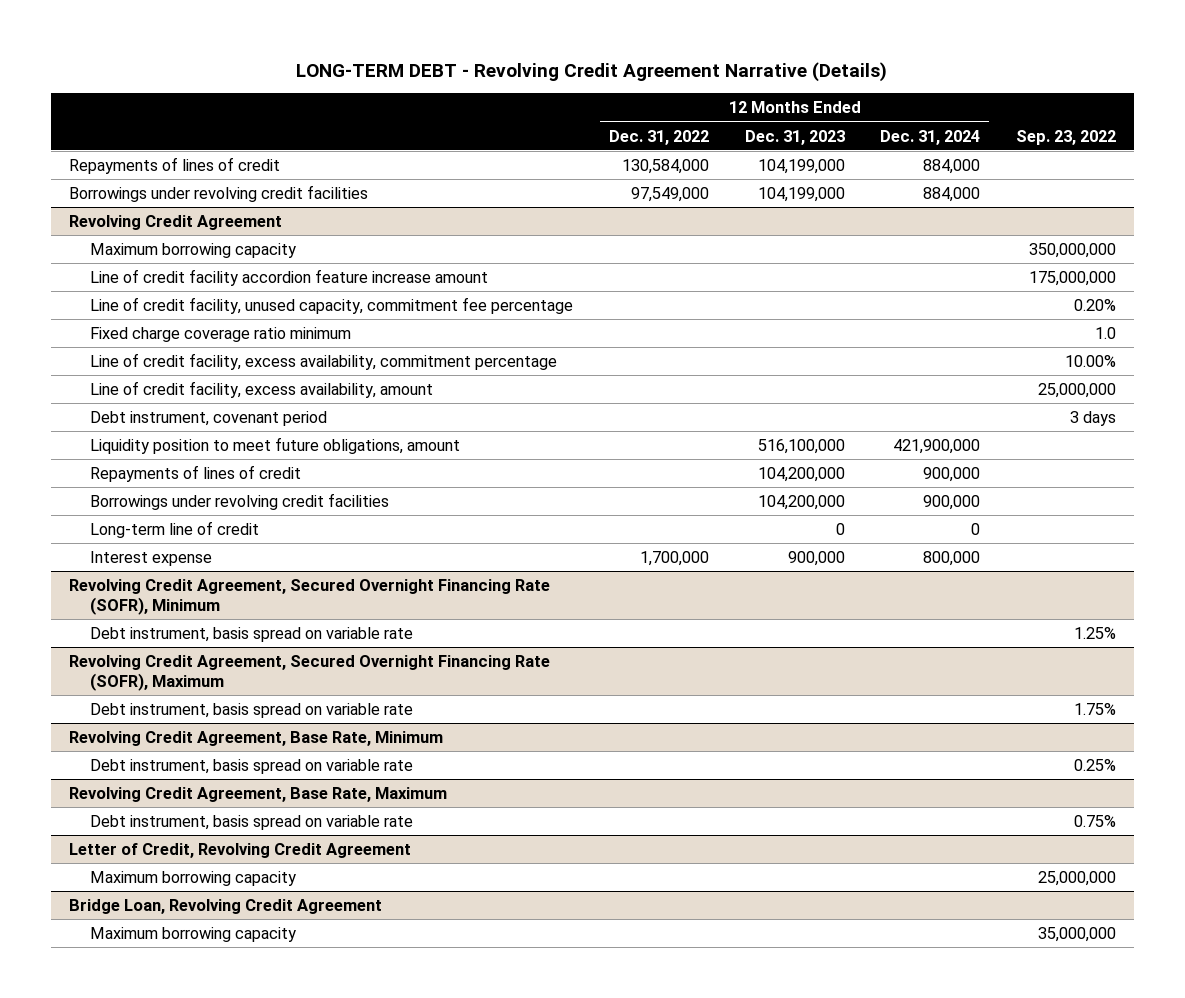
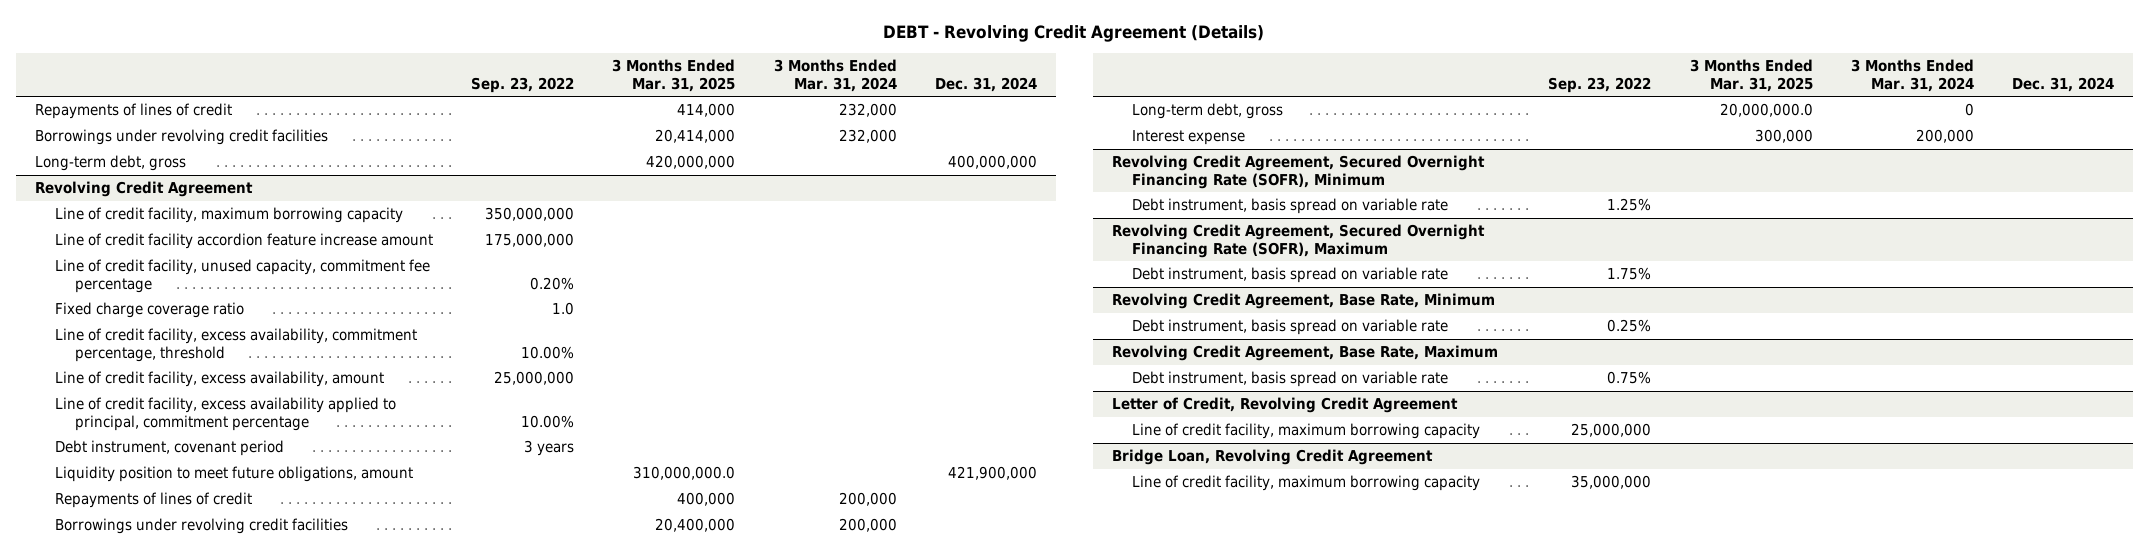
- LONG-TERM DEBT - Revolving Credit Agreement Narrative (Details)
+ DEBT - Revolving Credit Agreement (Details)
- | 12 Months Ended Dec. 31, 2022 | 12 Months Ended Dec. 31, 2023 | 12 Months Ended Dec. 31, 2024 | Sep. 23, 2022
+ | Sep. 23, 2022 | 3 Months Ended Mar. 31, 2025 | 3 Months Ended Mar. 31, 2024 | Dec. 31, 2024
+ Long-term debt, gross | | 420,000,000 | | 400,000,000
@ Revolving Credit Agreement
- Maximum borrowing capacity | | | | 350,000,000
+ Line of credit facility, maximum borrowing capacity | 350,000,000 | | |
- Fixed charge coverage ratio minimum | | | | 1.0
- Line of credit facility, excess availability, commitment percentage | | | | 10.00%
+ Fixed charge coverage ratio | 1.0 | | |
+ Line of credit facility, excess availability, commitment percentage, threshold | 10.00% | | |
- Debt instrument, covenant period | | | | 3 days
+ Line of credit facility, excess availability applied to principal, commitment percentage | 10.00% | | |
+ Debt instrument, covenant period | 3 years | | |
- Long-term line of credit | | 0 | 0 |
+ Long-term debt, gross | | 20,000,000.0 | 0 |
@ Letter of Credit, Revolving Credit Agreement
- Maximum borrowing capacity | | | | 25,000,000
+ Line of credit facility, maximum borrowing capacity | 25,000,000 | | |
@ Bridge Loan, Revolving Credit Agreement
- Maximum borrowing capacity | | | | 35,000,000
+ Line of credit facility, maximum borrowing capacity | 35,000,000 | | |

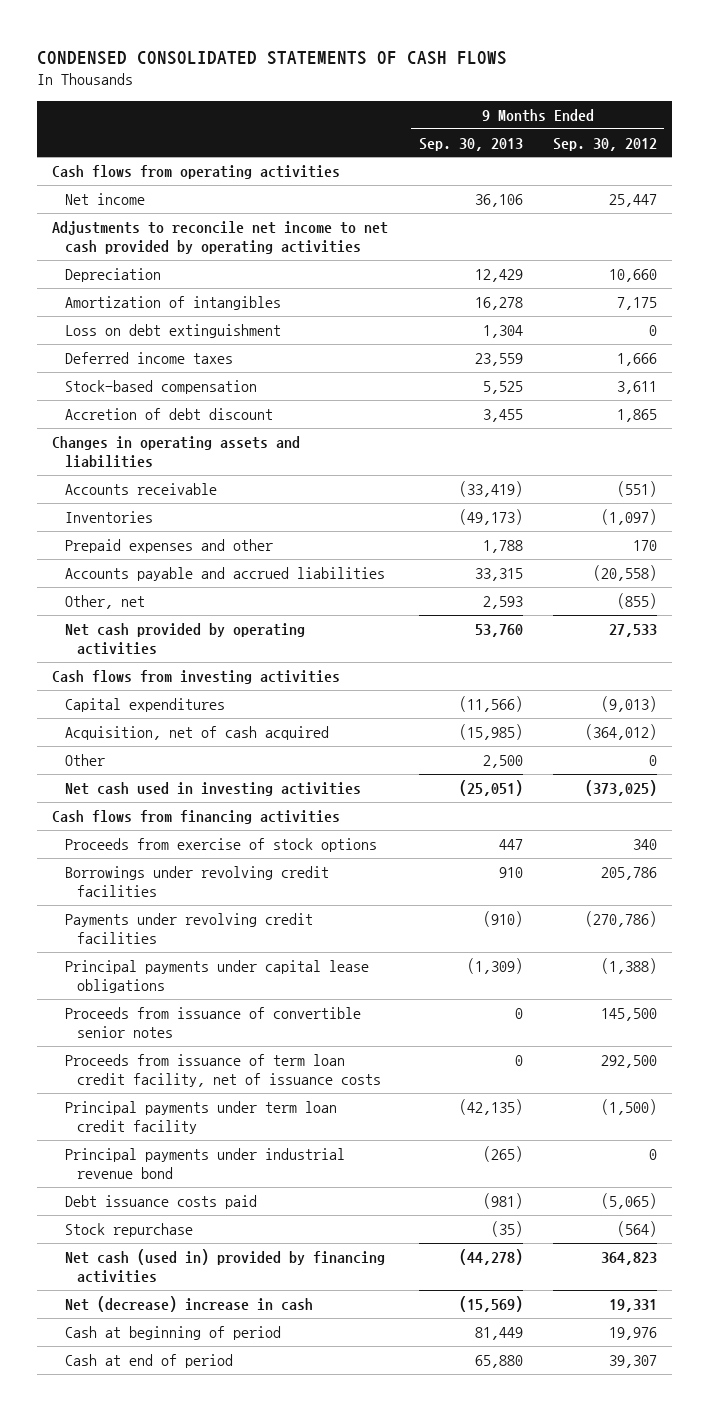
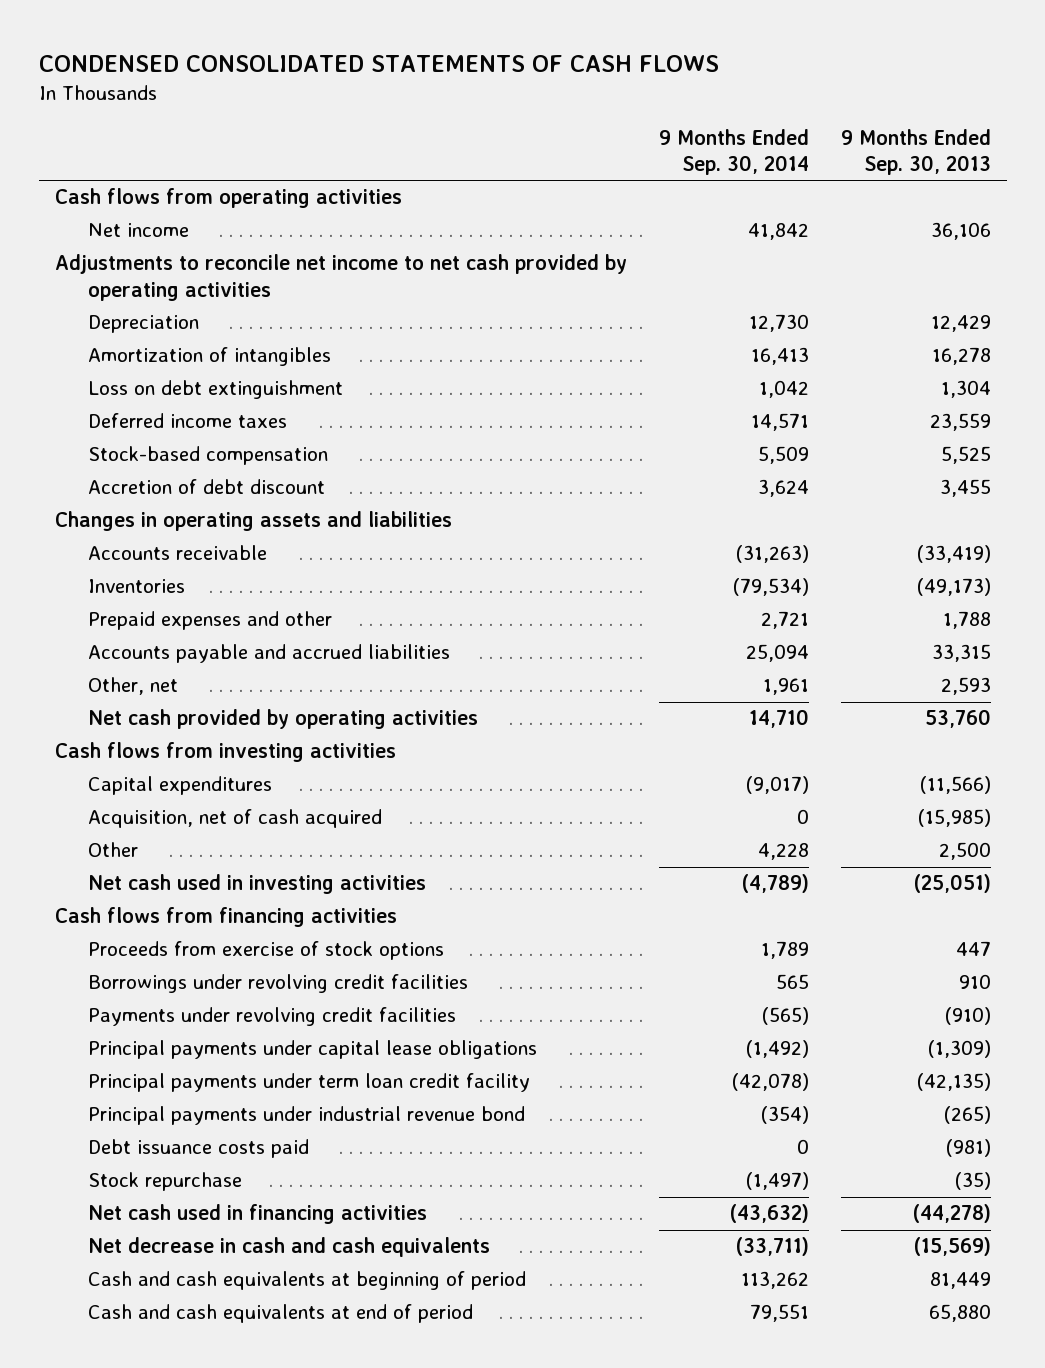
- | 9 Months Ended Sep. 30, 2013 | 9 Months Ended Sep. 30, 2012
+ | 9 Months Ended Sep. 30, 2014 | 9 Months Ended Sep. 30, 2013
- Proceeds from issuance of convertible senior notes | 0 | 145,500
- Proceeds from issuance of term loan credit facility, net of issuance costs | 0 | 292,500
- Net cash (used in) provided by financing activities | (44,278) | 364,823
- Net (decrease) increase in cash | (15,569) | 19,331
- Cash at beginning of period | 81,449 | 19,976
- Cash at end of period | 65,880 | 39,307
+ Net cash used in financing activities | (43,632) | (44,278)
+ Net decrease in cash and cash equivalents | (33,711) | (15,569)
+ Cash and cash equivalents at beginning of period | 113,262 | 81,449
+ Cash and cash equivalents at end of period | 79,551 | 65,880

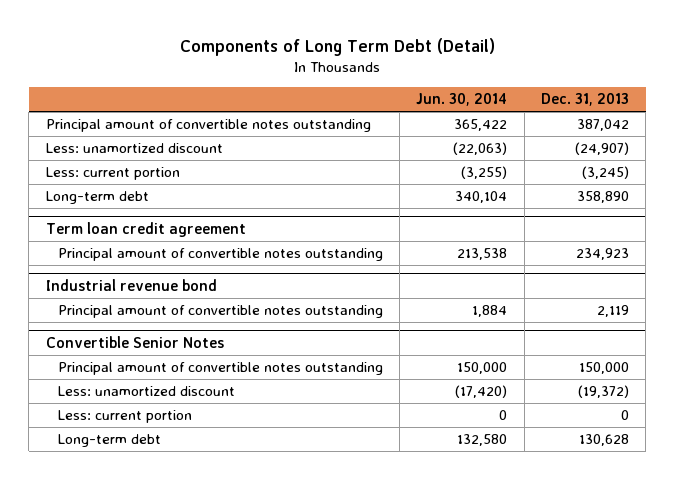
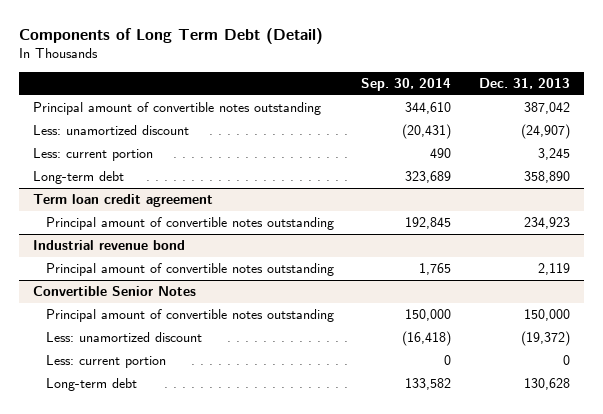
- | Jun. 30, 2014 | Dec. 31, 2013
+ | Sep. 30, 2014 | Dec. 31, 2013
- Less: current portion | (3,255) | (3,245)
+ Less: current portion | 490 | 3,245

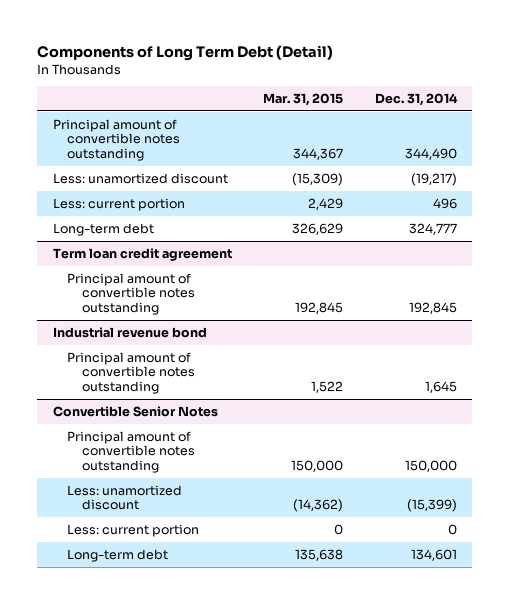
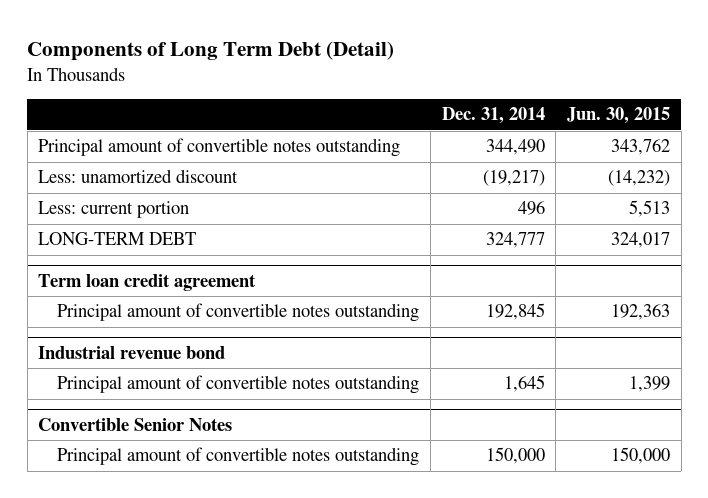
- | Mar. 31, 2015 | Dec. 31, 2014
+ | Dec. 31, 2014 | Jun. 30, 2015
- Long-term debt | 326,629 | 324,777
+ LONG-TERM DEBT | 324,777 | 324,017
@ Convertible Senior Notes
- Less: unamortized discount | (14,362) | (15,399)
- Less: current portion | 0 | 0
- Long-term debt | 135,638 | 134,601

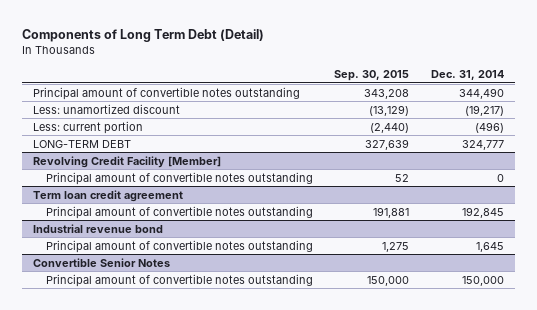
- | Dec. 31, 2014 | Jun. 30, 2015
+ | Sep. 30, 2015 | Dec. 31, 2014
- Less: current portion | 496 | 5,513
+ Less: current portion | (2,440) | (496)
+ Revolving Credit Facility [Member]
+ Principal amount of convertible notes outstanding | 52 | 0

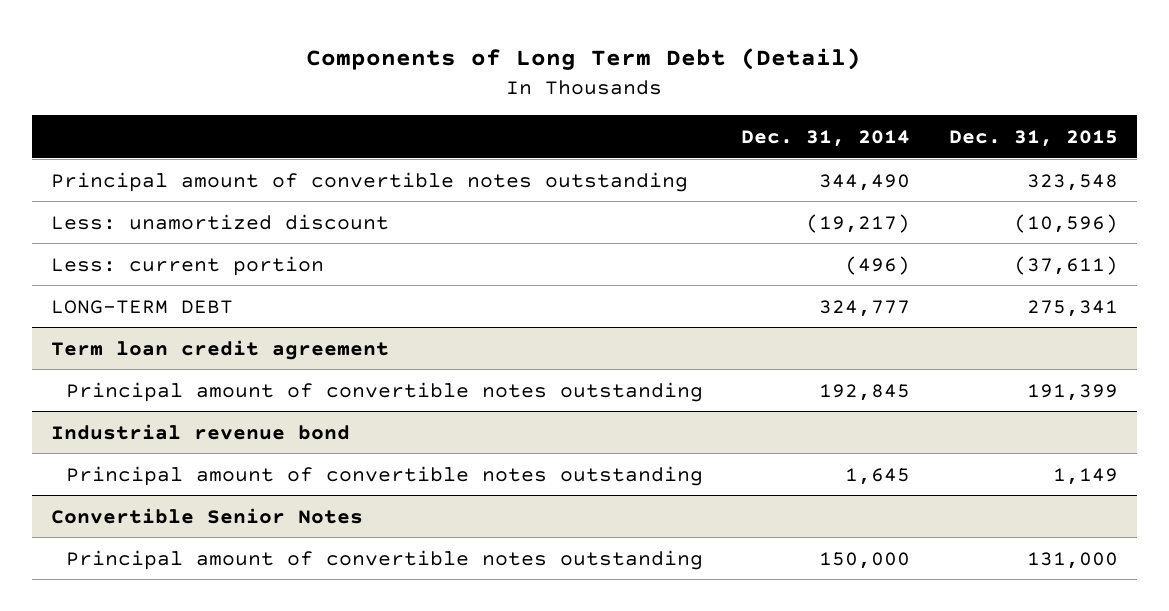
- | Sep. 30, 2015 | Dec. 31, 2014
+ | Dec. 31, 2014 | Dec. 31, 2015
- Revolving Credit Facility [Member]
- Principal amount of convertible notes outstanding | 52 | 0

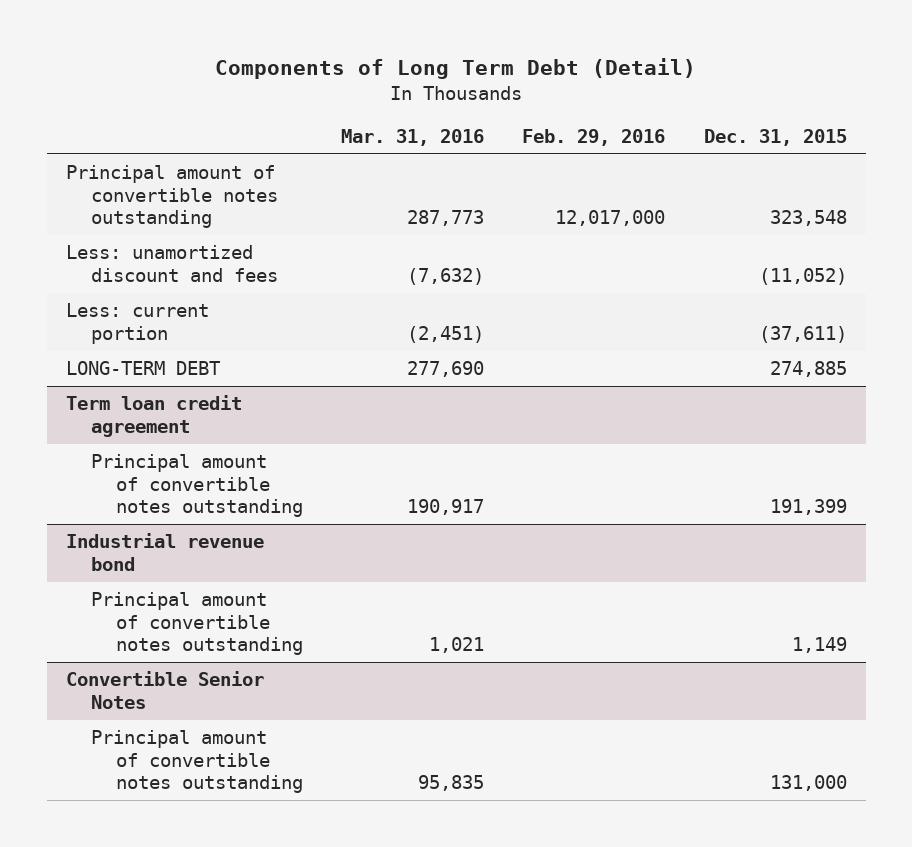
- | Dec. 31, 2014 | Dec. 31, 2015
+ | Mar. 31, 2016 | Feb. 29, 2016 | Dec. 31, 2015
- Less: unamortized discount | (19,217) | (10,596)
+ Less: unamortized discount and fees | (7,632) | | (11,052)
- LONG-TERM DEBT | 324,777 | 275,341
+ LONG-TERM DEBT | 277,690 | | 274,885

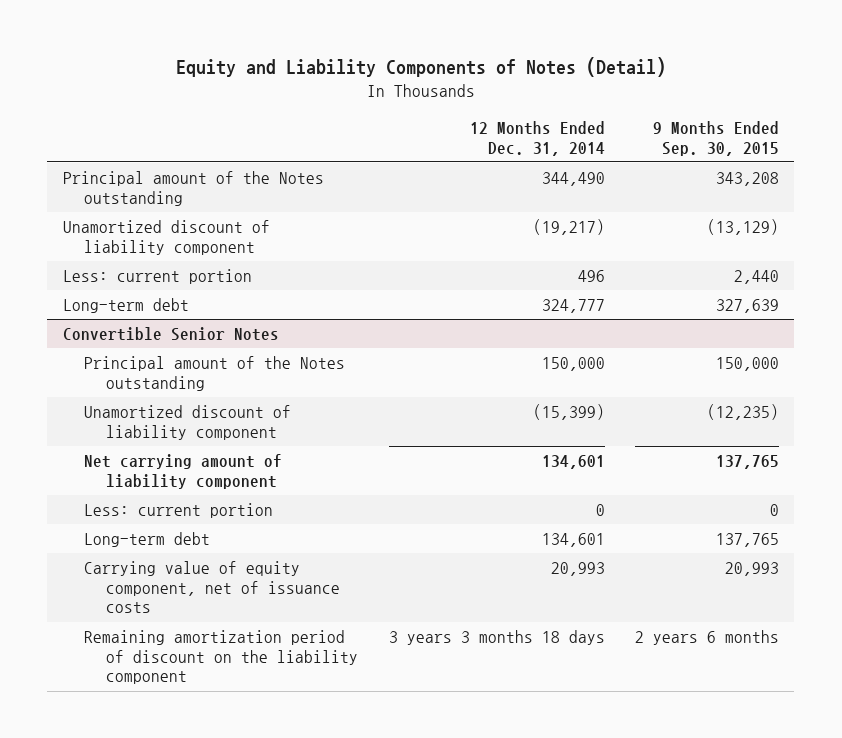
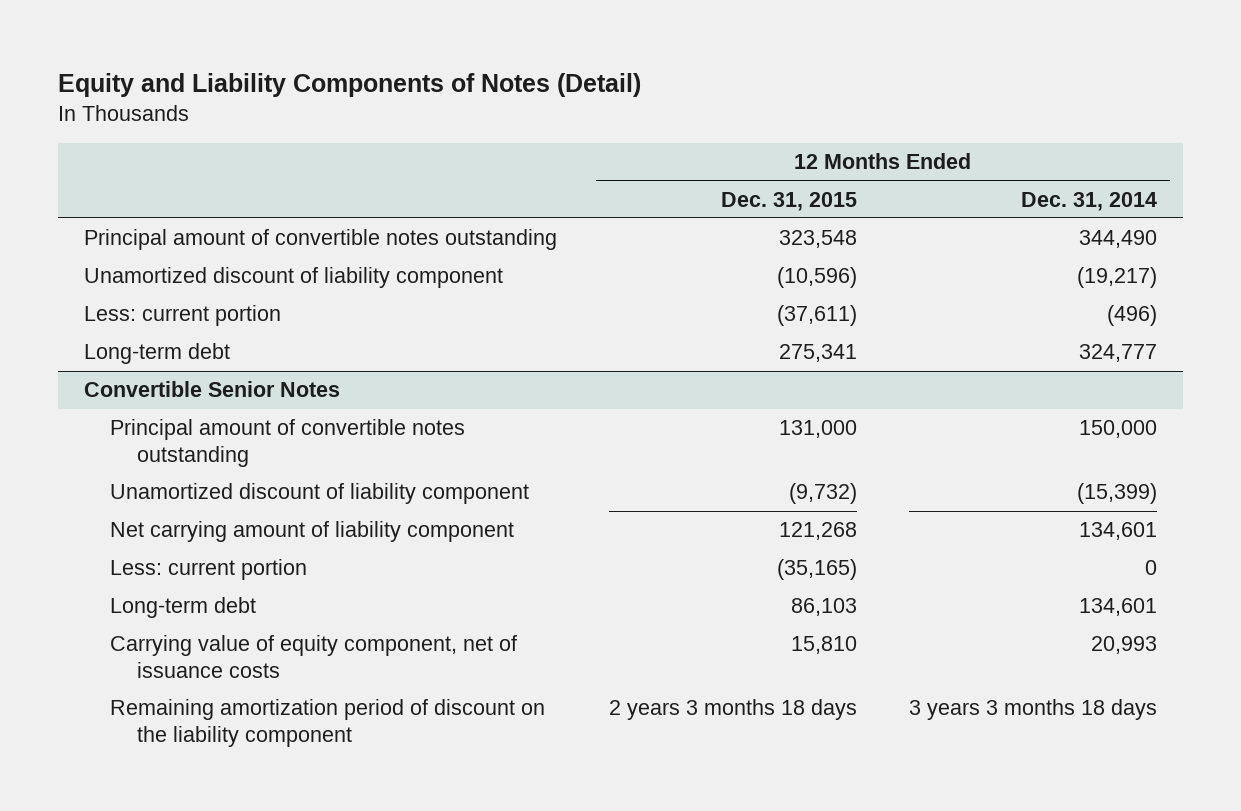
- | 12 Months Ended Dec. 31, 2014 | 9 Months Ended Sep. 30, 2015
+ | 12 Months Ended Dec. 31, 2015 | 12 Months Ended Dec. 31, 2014
- Principal amount of the Notes outstanding | 344,490 | 343,208
+ Principal amount of convertible notes outstanding | 323,548 | 344,490
- Less: current portion | 496 | 2,440
+ Less: current portion | (37,611) | (496)
@ Convertible Senior Notes
- Principal amount of the Notes outstanding | 150,000 | 150,000
+ Principal amount of convertible notes outstanding | 131,000 | 150,000

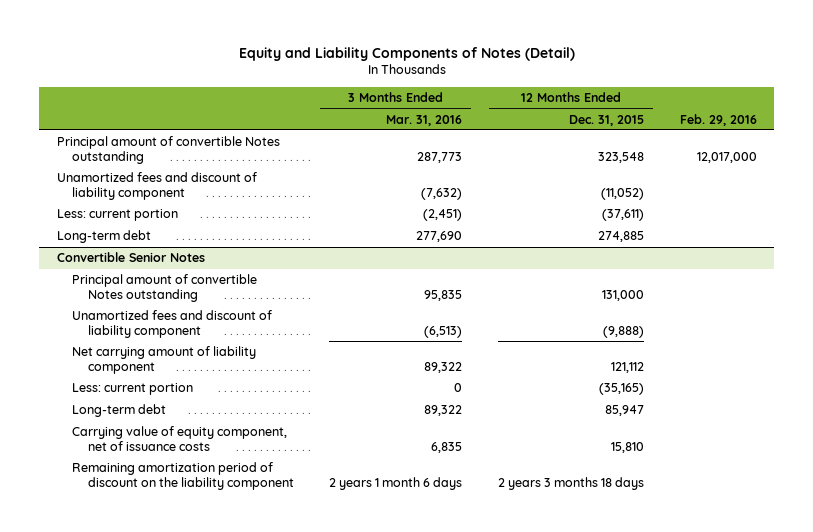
- | 12 Months Ended Dec. 31, 2015 | 12 Months Ended Dec. 31, 2014
+ | 3 Months Ended Mar. 31, 2016 | 12 Months Ended Dec. 31, 2015 | Feb. 29, 2016
- Principal amount of convertible notes outstanding | 323,548 | 344,490
- Unamortized discount of liability component | (10,596) | (19,217)
+ Principal amount of convertible Notes outstanding | 287,773 | 323,548 | 12,017,000
+ Unamortized fees and discount of liability component | (7,632) | (11,052) |
- Long-term debt | 275,341 | 324,777
+ Long-term debt | 277,690 | 274,885 |
@ Convertible Senior Notes
- Principal amount of convertible notes outstanding | 131,000 | 150,000
- Unamortized discount of liability component | (9,732) | (15,399)
- Net carrying amount of liability component | 121,268 | 134,601
+ Principal amount of convertible Notes outstanding | 95,835 | 131,000 |
+ Unamortized fees and discount of liability component | (6,513) | (9,888) |
+ Net carrying amount of liability component | 89,322 | 121,112 |
- Long-term debt | 86,103 | 134,601
+ Long-term debt | 89,322 | 85,947 |

